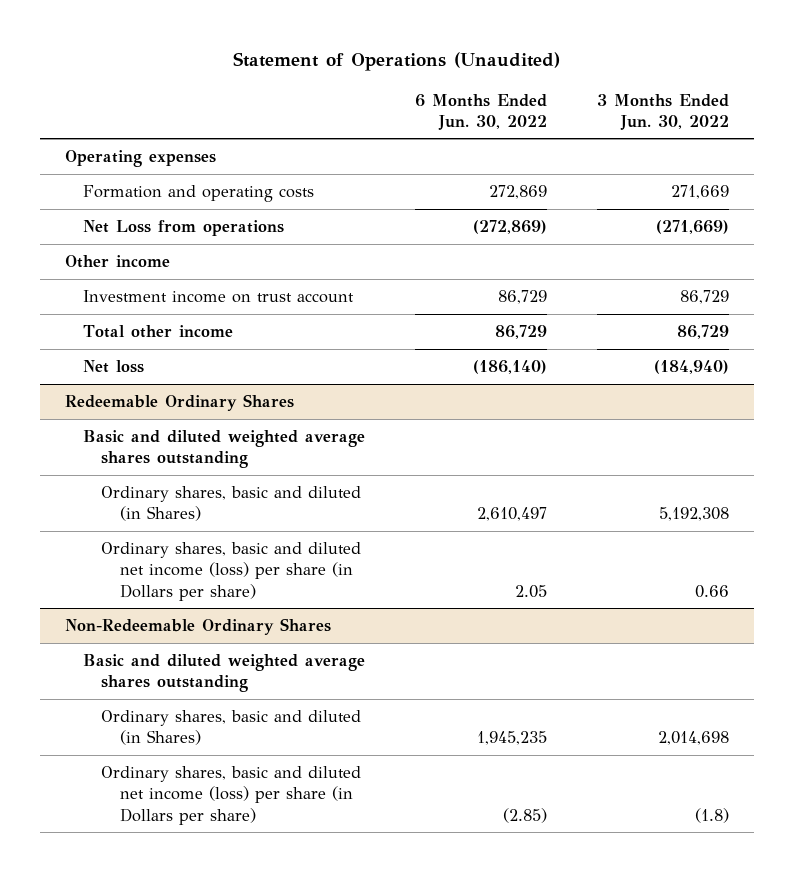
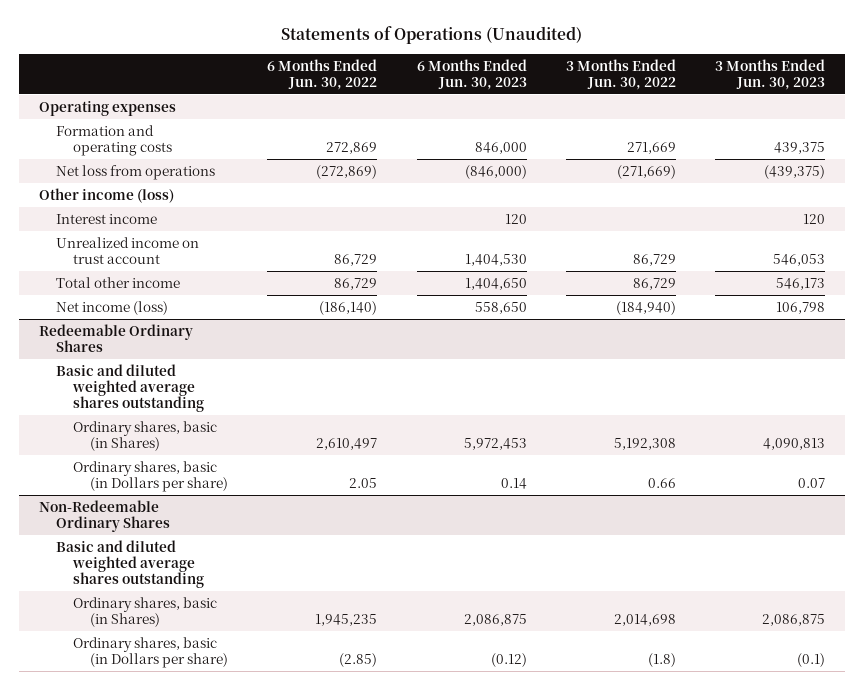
- Statement of Operations (Unaudited)
+ Statements of Operations (Unaudited)
- | 6 Months Ended Jun. 30, 2022 | 3 Months Ended Jun. 30, 2022
+ | 6 Months Ended Jun. 30, 2022 | 6 Months Ended Jun. 30, 2023 | 3 Months Ended Jun. 30, 2022 | 3 Months Ended Jun. 30, 2023
- Net Loss from operations | (272,869) | (271,669)
- Other income
- Investment income on trust account | 86,729 | 86,729
+ Net loss from operations | (272,869) | (846,000) | (271,669) | (439,375)
+ Other income (loss)
+ Interest income | | 120 | | 120
+ Unrealized income on trust account | 86,729 | 1,404,530 | 86,729 | 546,053
- Net loss | (186,140) | (184,940)
+ Net income (loss) | (186,140) | 558,650 | (184,940) | 106,798
@ Redeemable Ordinary Shares
- Ordinary shares, basic and diluted (in Shares) | 2,610,497 | 5,192,308
- Ordinary shares, basic and diluted net income (loss) per share (in Dollars per share) | 2.05 | 0.66
+ Ordinary shares, basic (in Shares) | 2,610,497 | 5,972,453 | 5,192,308 | 4,090,813
+ Ordinary shares, basic (in Dollars per share) | 2.05 | 0.14 | 0.66 | 0.07
@ Non-Redeemable Ordinary Shares
- Ordinary shares, basic and diluted (in Shares) | 1,945,235 | 2,014,698
- Ordinary shares, basic and diluted net income (loss) per share (in Dollars per share) | (2.85) | (1.8)
+ Ordinary shares, basic (in Shares) | 1,945,235 | 2,086,875 | 2,014,698 | 2,086,875
+ Ordinary shares, basic (in Dollars per share) | (2.85) | (0.12) | (1.8) | (0.1)

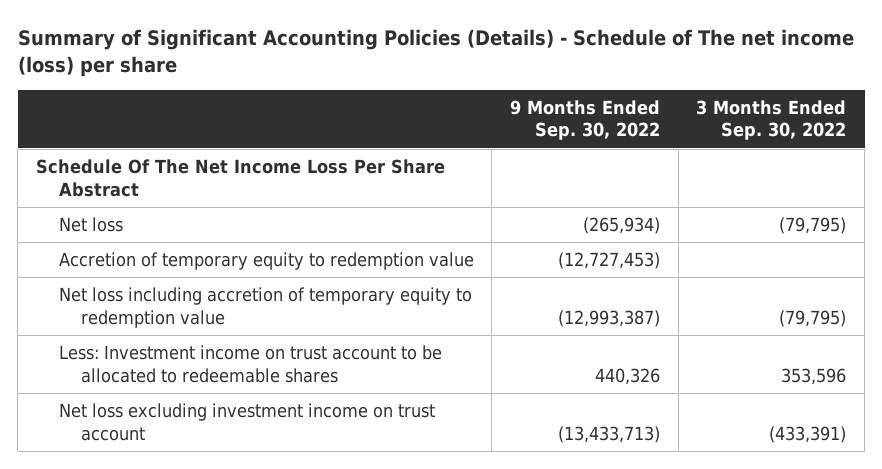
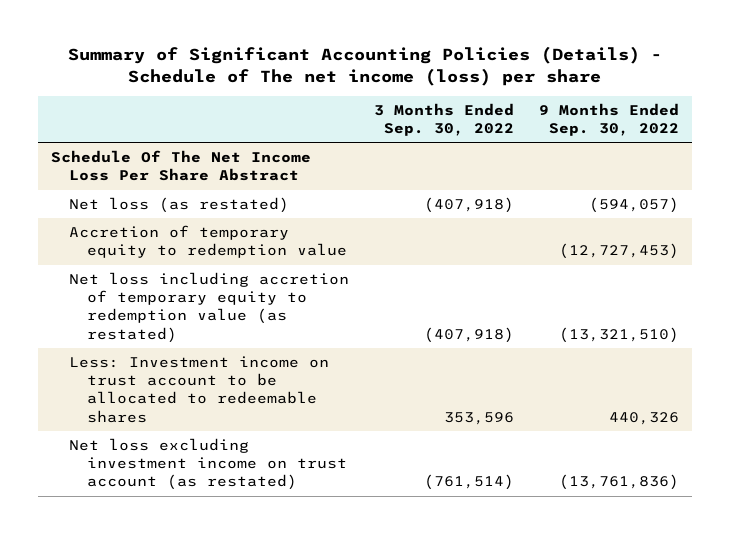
- | 9 Months Ended Sep. 30, 2022 | 3 Months Ended Sep. 30, 2022
+ | 3 Months Ended Sep. 30, 2022 | 9 Months Ended Sep. 30, 2022
- Net loss | (265,934) | (79,795)
+ Net loss (as restated) | (407,918) | (594,057)
- Net loss including accretion of temporary equity to redemption value | (12,993,387) | (79,795)
+ Net loss including accretion of temporary equity to redemption value (as restated) | (407,918) | (13,321,510)
- Net loss excluding investment income on trust account | (13,433,713) | (433,391)
+ Net loss excluding investment income on trust account (as restated) | (761,514) | (13,761,836)

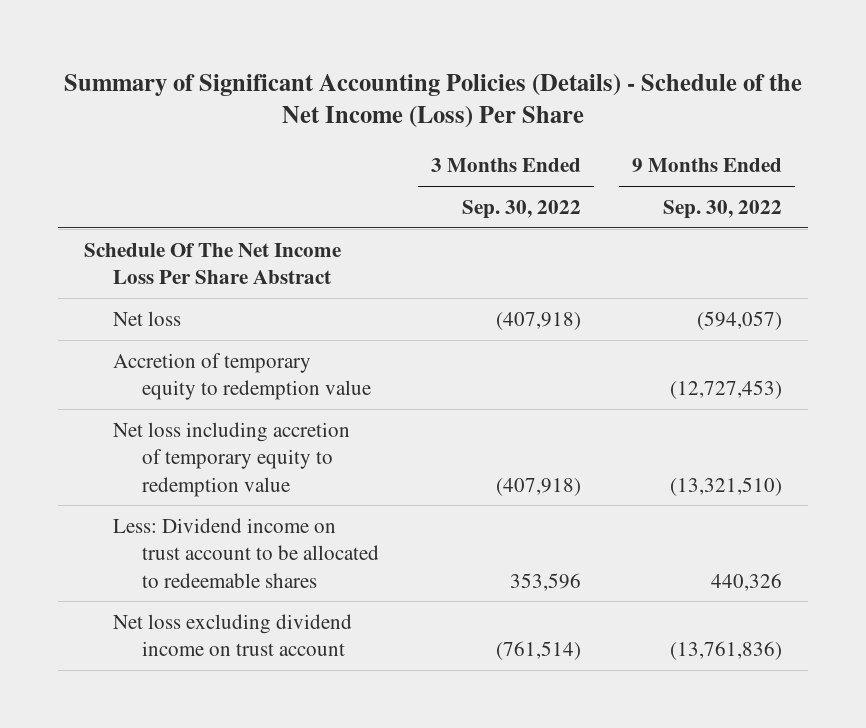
- Summary of Significant Accounting Policies (Details) - Schedule of The net income (loss) per share
+ Summary of Significant Accounting Policies (Details) - Schedule of the Net Income (Loss) Per Share
- Net loss (as restated) | (407,918) | (594,057)
+ Net loss | (407,918) | (594,057)
- Net loss including accretion of temporary equity to redemption value (as restated) | (407,918) | (13,321,510)
- Less: Investment income on trust account to be allocated to redeemable shares | 353,596 | 440,326
- Net loss excluding investment income on trust account (as restated) | (761,514) | (13,761,836)
+ Net loss including accretion of temporary equity to redemption value | (407,918) | (13,321,510)
+ Less: Dividend income on trust account to be allocated to redeemable shares | 353,596 | 440,326
+ Net loss excluding dividend income on trust account | (761,514) | (13,761,836)

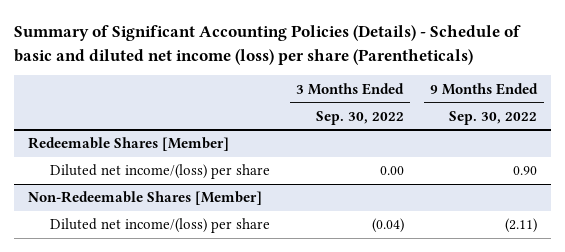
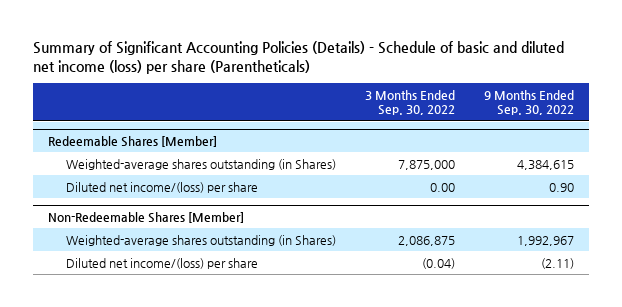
@ Redeemable Shares [Member]
+ Weighted-average shares outstanding (in Shares) | 7,875,000 | 4,384,615
@ Non-Redeemable Shares [Member]
+ Weighted-average shares outstanding (in Shares) | 2,086,875 | 1,992,967

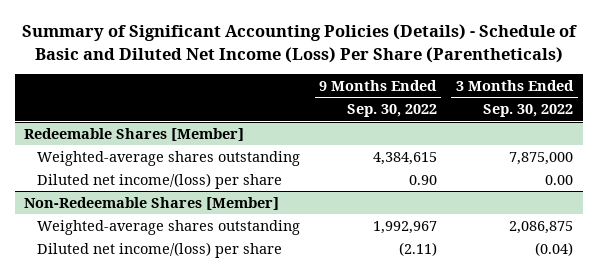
- Summary of Significant Accounting Policies (Details) - Schedule of basic and diluted net income (loss) per share (Parentheticals)
+ Summary of Significant Accounting Policies (Details) - Schedule of Basic and Diluted Net Income (Loss) Per Share (Parentheticals)
- | 3 Months Ended Sep. 30, 2022 | 9 Months Ended Sep. 30, 2022
+ | 9 Months Ended Sep. 30, 2022 | 3 Months Ended Sep. 30, 2022
@ Redeemable Shares [Member]
- Weighted-average shares outstanding (in Shares) | 7,875,000 | 4,384,615
+ Weighted-average shares outstanding | 4,384,615 | 7,875,000
@ Non-Redeemable Shares [Member]
- Weighted-average shares outstanding (in Shares) | 2,086,875 | 1,992,967
+ Weighted-average shares outstanding | 1,992,967 | 2,086,875

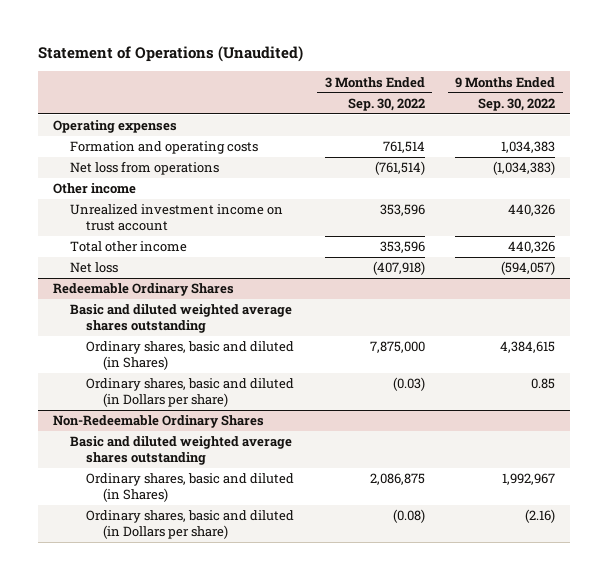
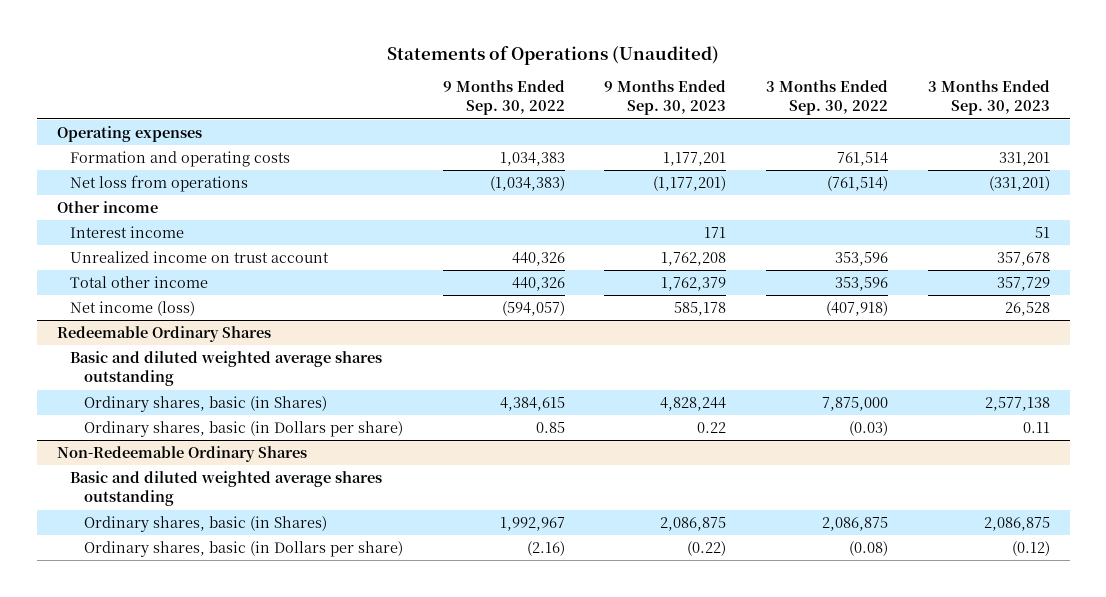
- Statement of Operations (Unaudited)
+ Statements of Operations (Unaudited)
- | 3 Months Ended Sep. 30, 2022 | 9 Months Ended Sep. 30, 2022
+ | 9 Months Ended Sep. 30, 2022 | 9 Months Ended Sep. 30, 2023 | 3 Months Ended Sep. 30, 2022 | 3 Months Ended Sep. 30, 2023
- Unrealized investment income on trust account | 353,596 | 440,326
+ Interest income | | 171 | | 51
+ Unrealized income on trust account | 440,326 | 1,762,208 | 353,596 | 357,678
- Net loss | (407,918) | (594,057)
+ Net income (loss) | (594,057) | 585,178 | (407,918) | 26,528
@ Redeemable Ordinary Shares
- Ordinary shares, basic and diluted (in Shares) | 7,875,000 | 4,384,615
- Ordinary shares, basic and diluted (in Dollars per share) | (0.03) | 0.85
+ Ordinary shares, basic (in Shares) | 4,384,615 | 4,828,244 | 7,875,000 | 2,577,138
+ Ordinary shares, basic (in Dollars per share) | 0.85 | 0.22 | (0.03) | 0.11
@ Non-Redeemable Ordinary Shares
- Ordinary shares, basic and diluted (in Shares) | 2,086,875 | 1,992,967
- Ordinary shares, basic and diluted (in Dollars per share) | (0.08) | (2.16)
+ Ordinary shares, basic (in Shares) | 1,992,967 | 2,086,875 | 2,086,875 | 2,086,875
+ Ordinary shares, basic (in Dollars per share) | (2.16) | (0.22) | (0.08) | (0.12)

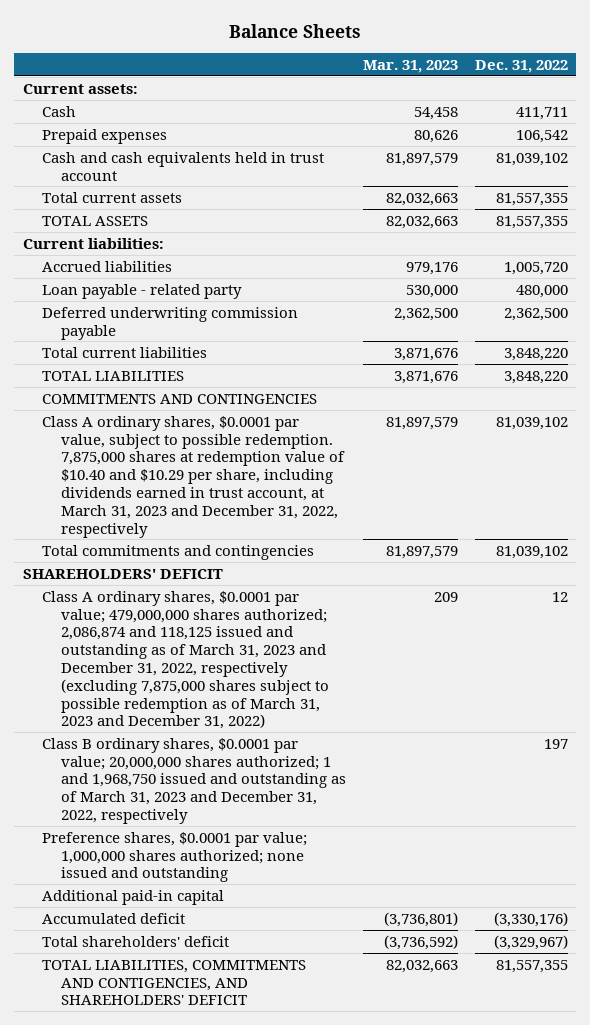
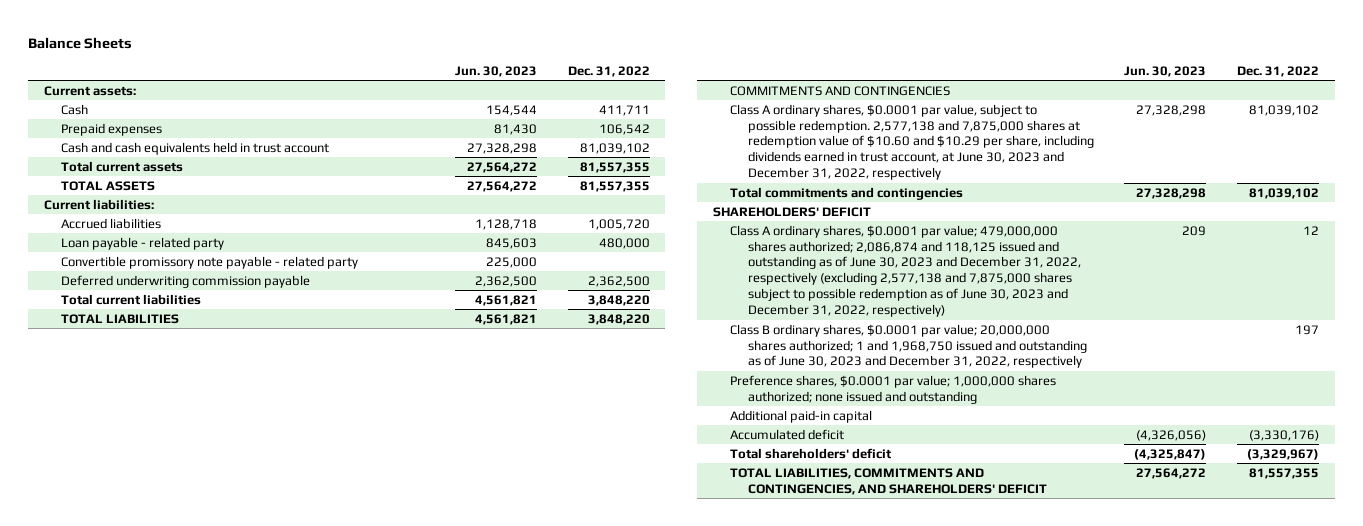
- | Mar. 31, 2023 | Dec. 31, 2022
+ | Jun. 30, 2023 | Dec. 31, 2022
+ Convertible promissory note payable - related party | 225,000 |
- Class A ordinary shares, $0.0001 par value, subject to possible redemption. 7,875,000 shares at redemption value of $10.40 and $10.29 per share, including dividends earned in trust account, at March 31, 2023 and December 31, 2022, respectively | 81,897,579 | 81,039,102
+ Class A ordinary shares, $0.0001 par value, subject to possible redemption. 2,577,138 and 7,875,000 shares at redemption value of $10.60 and $10.29 per share, including dividends earned in trust account, at June 30, 2023 and December 31, 2022, respectively | 27,328,298 | 81,039,102
- Class A ordinary shares, $0.0001 par value; 479,000,000 shares authorized; 2,086,874 and 118,125 issued and outstanding as of March 31, 2023 and December 31, 2022, respectively (excluding 7,875,000 shares subject to possible redemption as of March 31, 2023 and December 31, 2022) | 209 | 12
- Class B ordinary shares, $0.0001 par value; 20,000,000 shares authorized; 1 and 1,968,750 issued and outstanding as of March 31, 2023 and December 31, 2022, respectively | | 197
+ Class A ordinary shares, $0.0001 par value; 479,000,000 shares authorized; 2,086,874 and 118,125 issued and outstanding as of June 30, 2023 and December 31, 2022, respectively (excluding 2,577,138 and 7,875,000 shares subject to possible redemption as of June 30, 2023 and December 31, 2022, respectively) | 209 | 12
+ Class B ordinary shares, $0.0001 par value; 20,000,000 shares authorized; 1 and 1,968,750 issued and outstanding as of June 30, 2023 and December 31, 2022, respectively | | 197
- TOTAL LIABILITIES, COMMITMENTS AND CONTIGENCIES, AND SHAREHOLDERS' DEFICIT | 82,032,663 | 81,557,355
+ TOTAL LIABILITIES, COMMITMENTS AND CONTINGENCIES, AND SHAREHOLDERS' DEFICIT | 27,564,272 | 81,557,355

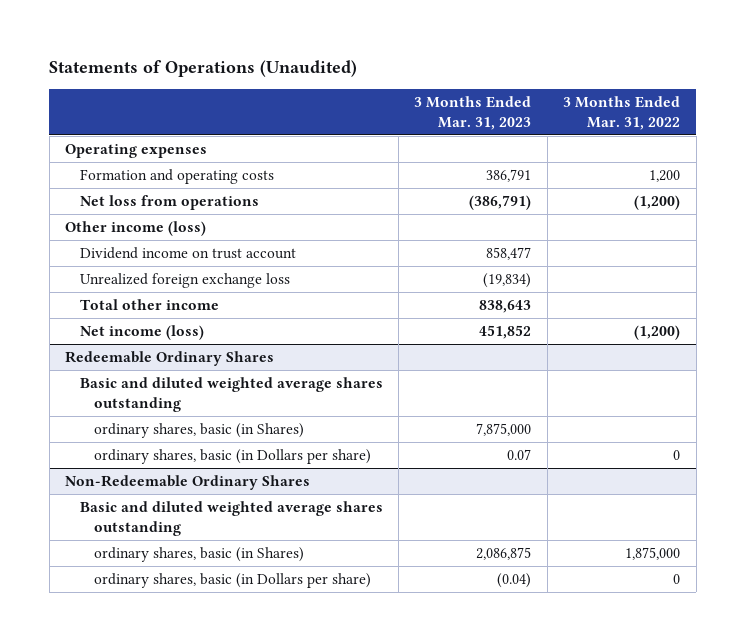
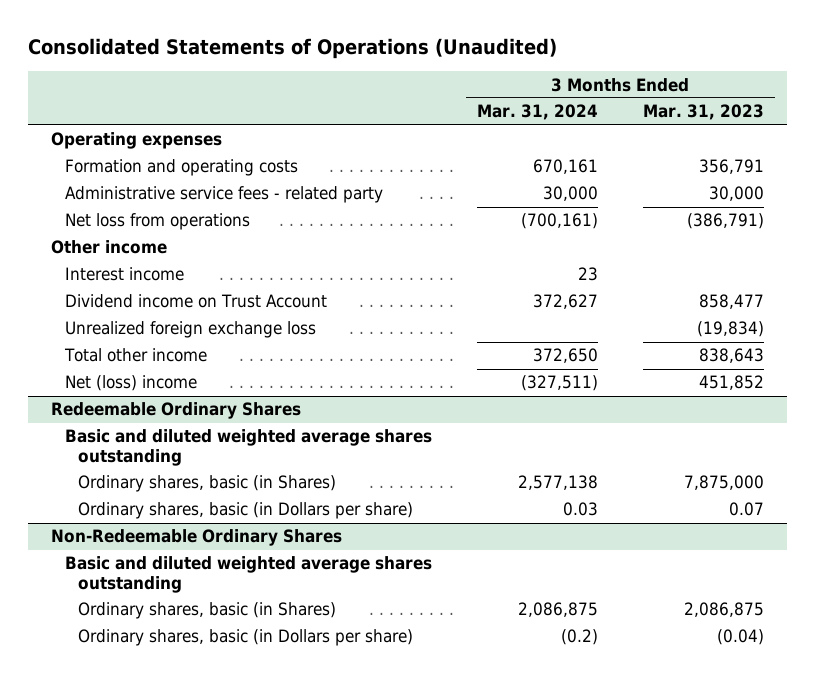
- Statements of Operations (Unaudited)
+ Consolidated Statements of Operations (Unaudited)
- | 3 Months Ended Mar. 31, 2023 | 3 Months Ended Mar. 31, 2022
+ | 3 Months Ended Mar. 31, 2024 | 3 Months Ended Mar. 31, 2023
- Formation and operating costs | 386,791 | 1,200
+ Formation and operating costs | 670,161 | 356,791
+ Administrative service fees - related party | 30,000 | 30,000
- Other income (loss)
- Dividend income on trust account | 858,477 |
+ Other income
+ Interest income | 23 |
+ Dividend income on Trust Account | 372,627 | 858,477
- Net income (loss) | 451,852 | (1,200)
+ Net (loss) income | (327,511) | 451,852
@ Redeemable Ordinary Shares
- ordinary shares, basic (in Shares) | 7,875,000 |
- ordinary shares, basic (in Dollars per share) | 0.07 | 0
+ Ordinary shares, basic (in Shares) | 2,577,138 | 7,875,000
+ Ordinary shares, basic (in Dollars per share) | 0.03 | 0.07
@ Non-Redeemable Ordinary Shares
- ordinary shares, basic (in Shares) | 2,086,875 | 1,875,000
- ordinary shares, basic (in Dollars per share) | (0.04) | 0
+ Ordinary shares, basic (in Shares) | 2,086,875 | 2,086,875
+ Ordinary shares, basic (in Dollars per share) | (0.2) | (0.04)

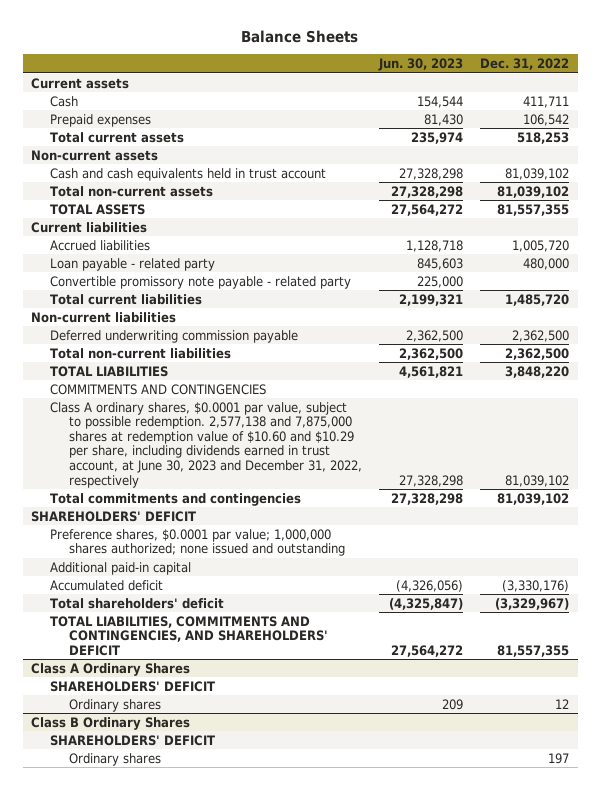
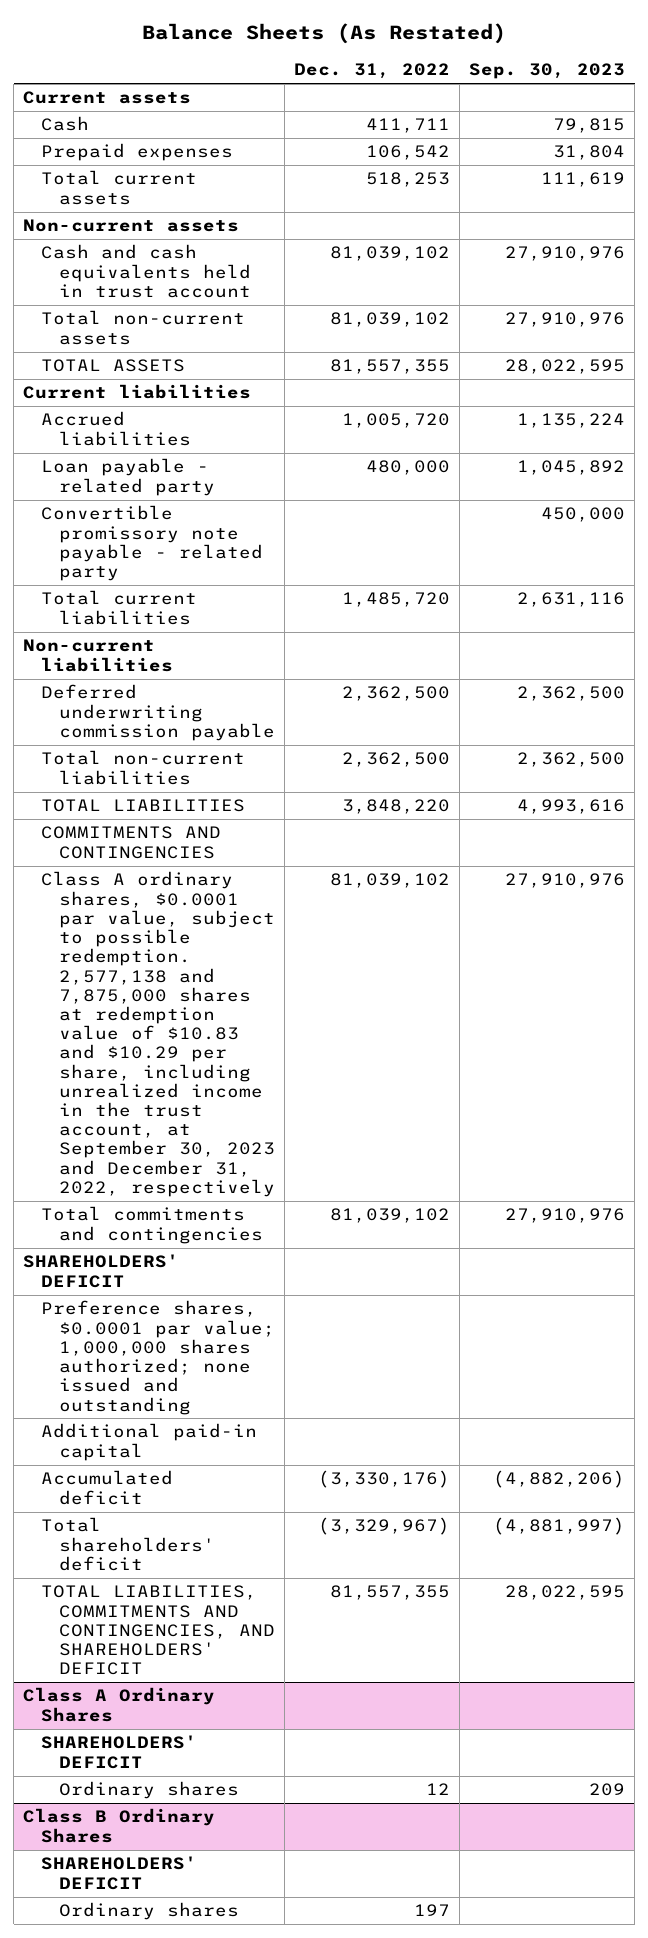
- Balance Sheets
+ Balance Sheets (As Restated)
- | Jun. 30, 2023 | Dec. 31, 2022
+ | Dec. 31, 2022 | Sep. 30, 2023
- Class A ordinary shares, $0.0001 par value, subject to possible redemption. 2,577,138 and 7,875,000 shares at redemption value of $10.60 and $10.29 per share, including dividends earned in trust account, at June 30, 2023 and December 31, 2022, respectively | 27,328,298 | 81,039,102
+ Class A ordinary shares, $0.0001 par value, subject to possible redemption. 2,577,138 and 7,875,000 shares at redemption value of $10.83 and $10.29 per share, including unrealized income in the trust account, at September 30, 2023 and December 31, 2022, respectively | 81,039,102 | 27,910,976

